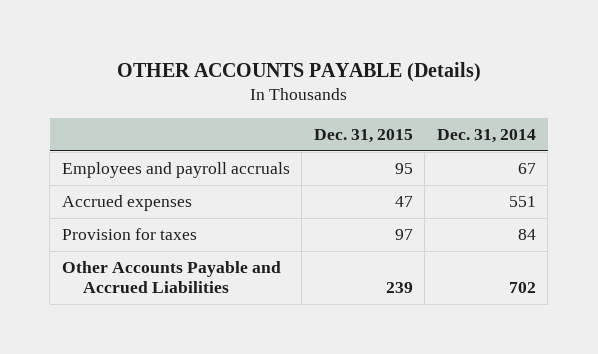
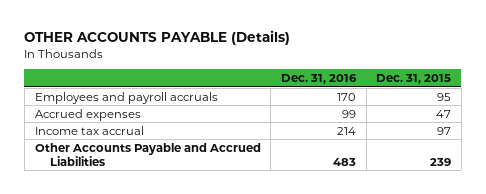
- | Dec. 31, 2015 | Dec. 31, 2014
+ | Dec. 31, 2016 | Dec. 31, 2015
- Provision for taxes | 97 | 84
+ Income tax accrual | 214 | 97

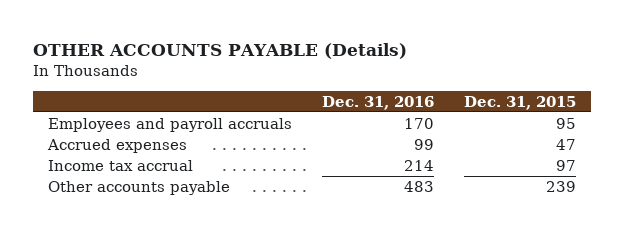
- Other Accounts Payable and Accrued Liabilities | 483 | 239
+ Other accounts payable | 483 | 239

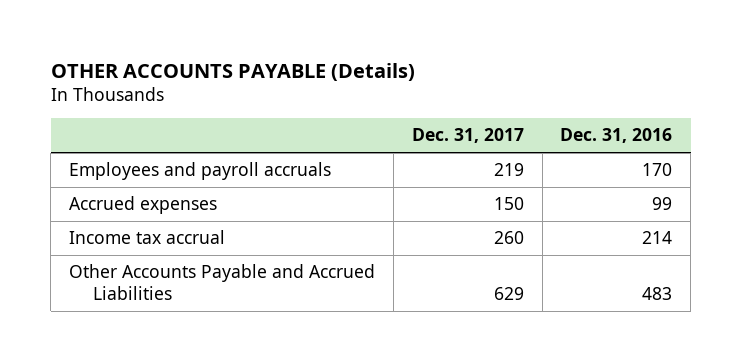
- | Dec. 31, 2016 | Dec. 31, 2015
+ | Dec. 31, 2017 | Dec. 31, 2016
- Other accounts payable | 483 | 239
+ Other Accounts Payable and Accrued Liabilities | 629 | 483

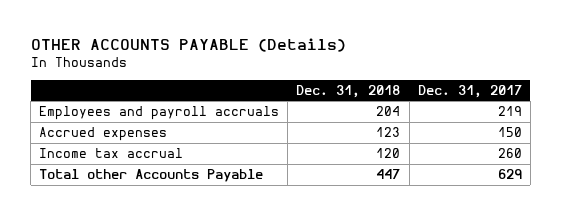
- | Dec. 31, 2017 | Dec. 31, 2016
+ | Dec. 31, 2018 | Dec. 31, 2017
- Other Accounts Payable and Accrued Liabilities | 629 | 483
+ Total other Accounts Payable | 447 | 629

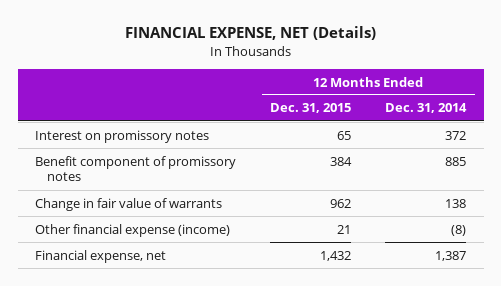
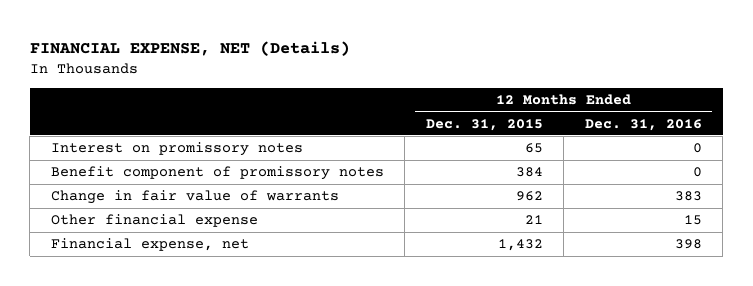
- | 12 Months Ended Dec. 31, 2015 | 12 Months Ended Dec. 31, 2014
+ | 12 Months Ended Dec. 31, 2015 | 12 Months Ended Dec. 31, 2016
- Other financial expense (income) | 21 | (8)
+ Other financial expense | 21 | 15

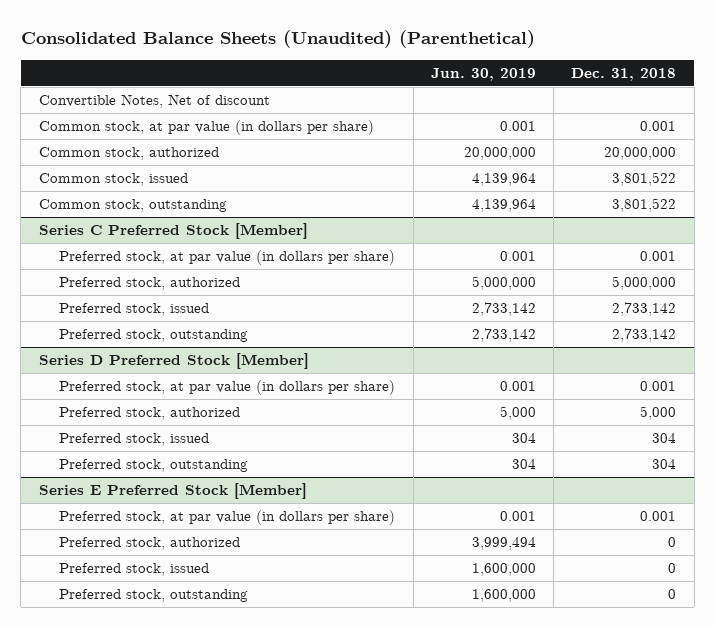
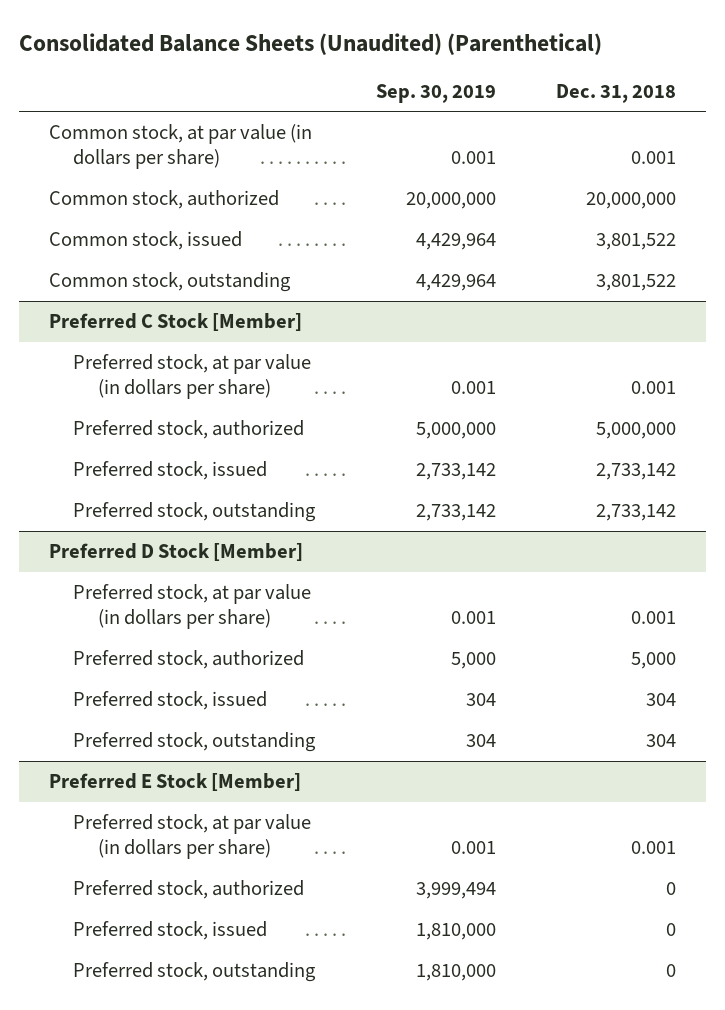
- | Jun. 30, 2019 | Dec. 31, 2018
+ | Sep. 30, 2019 | Dec. 31, 2018
- Convertible Notes, Net of discount
- Series C Preferred Stock [Member]
+ Preferred C Stock [Member]
- Series D Preferred Stock [Member]
+ Preferred D Stock [Member]
- Series E Preferred Stock [Member]
+ Preferred E Stock [Member]

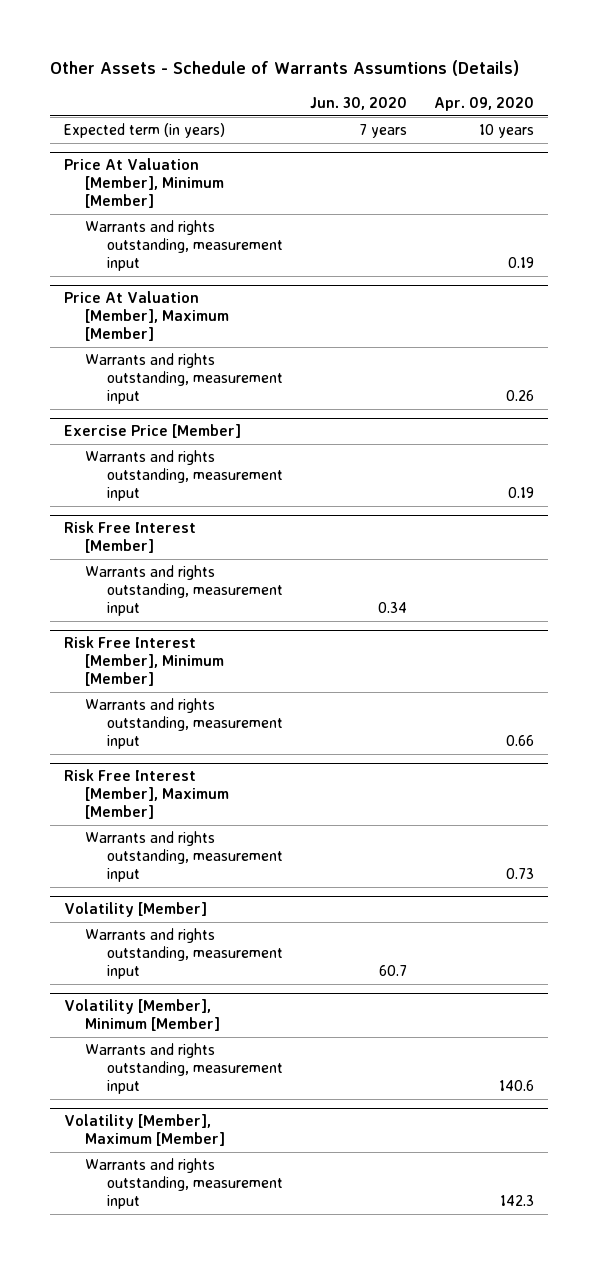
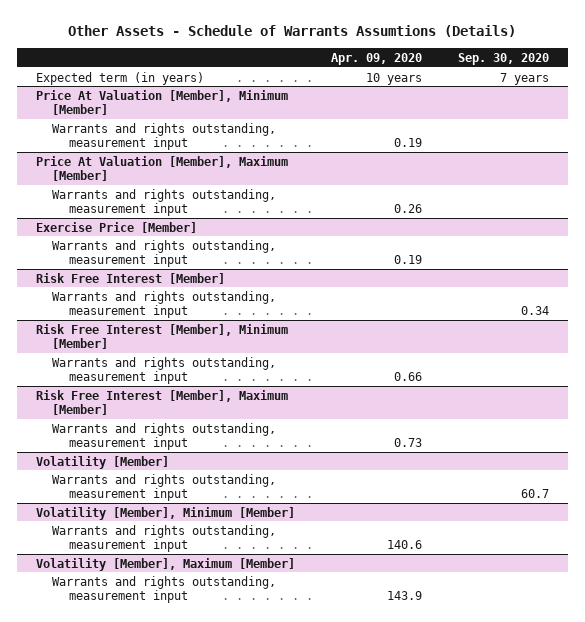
- | Jun. 30, 2020 | Apr. 09, 2020
+ | Apr. 09, 2020 | Sep. 30, 2020
@ Volatility [Member], Maximum [Member]
- Warrants and rights outstanding, measurement input | | 142.3
+ Warrants and rights outstanding, measurement input | 143.9 |

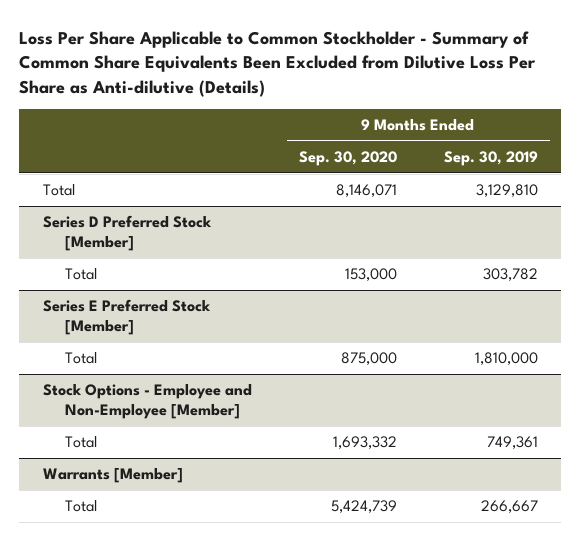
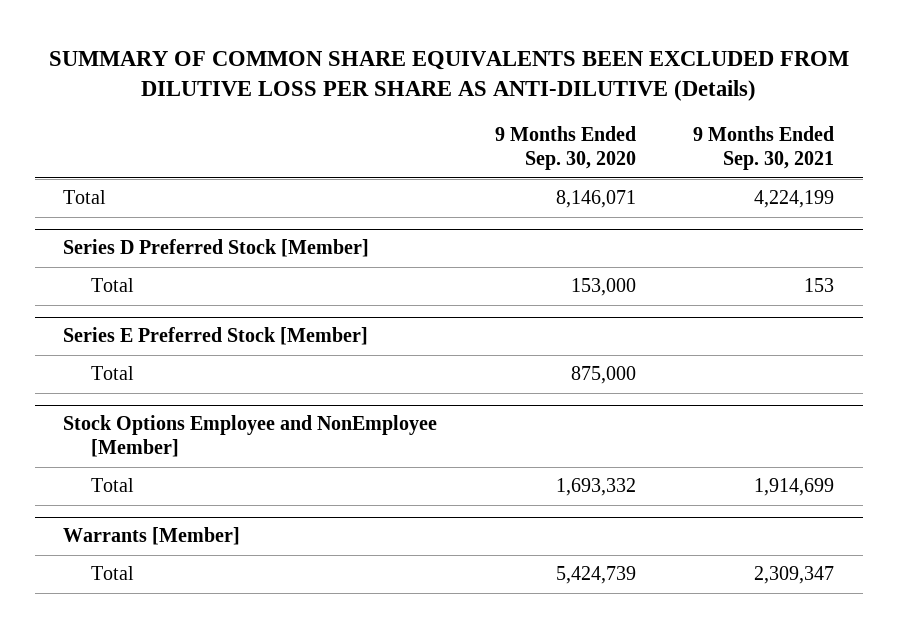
- Loss Per Share Applicable to Common Stockholder - Summary of Common Share Equivalents Been Excluded from Dilutive Loss Per Share as Anti-dilutive (Details)
+ SUMMARY OF COMMON SHARE EQUIVALENTS BEEN EXCLUDED FROM DILUTIVE LOSS PER SHARE AS ANTI-DILUTIVE (Details)
- | 9 Months Ended Sep. 30, 2020 | 9 Months Ended Sep. 30, 2019
+ | 9 Months Ended Sep. 30, 2020 | 9 Months Ended Sep. 30, 2021
- Stock Options - Employee and Non-Employee [Member]
+ Stock Options Employee and NonEmployee [Member]

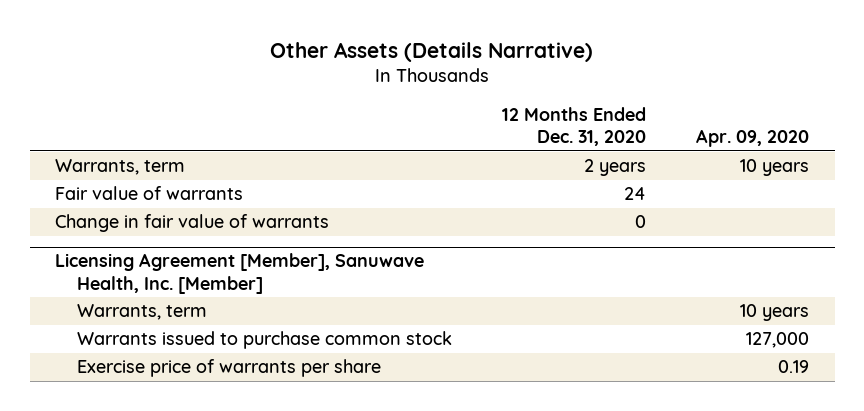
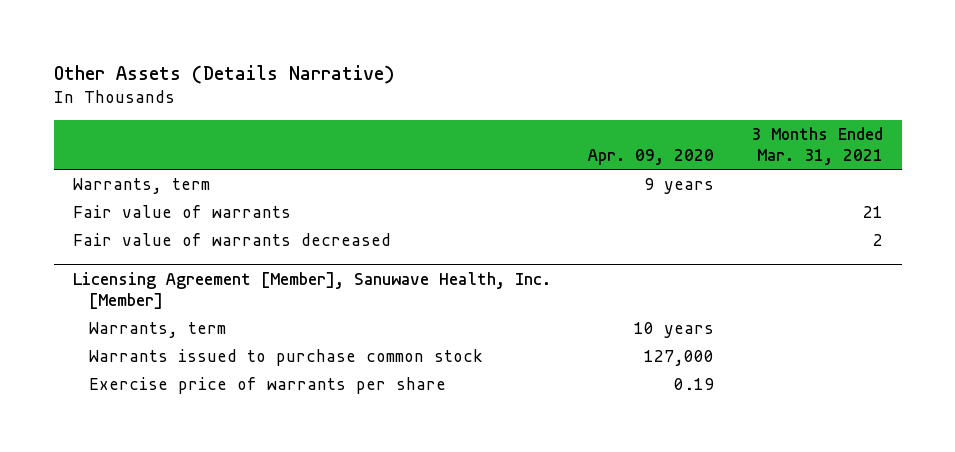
- | 12 Months Ended Dec. 31, 2020 | Apr. 09, 2020
+ | Apr. 09, 2020 | 3 Months Ended Mar. 31, 2021
- Warrants, term | 2 years | 10 years
+ Warrants, term | 9 years |
- Change in fair value of warrants | 0 |
+ Fair value of warrants decreased | | 2

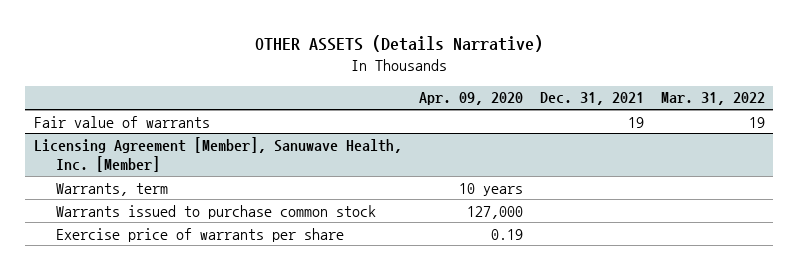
- Other Assets (Details Narrative)
+ OTHER ASSETS (Details Narrative)
- | Apr. 09, 2020 | 3 Months Ended Mar. 31, 2021
+ | Apr. 09, 2020 | Dec. 31, 2021 | Mar. 31, 2022
- Warrants, term | 9 years |
- Fair value of warrants decreased | | 2

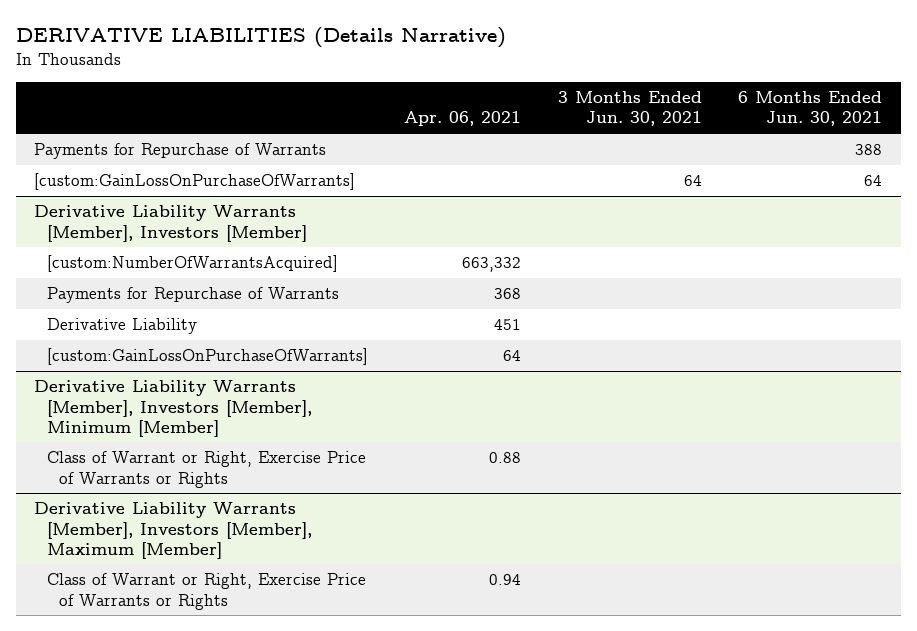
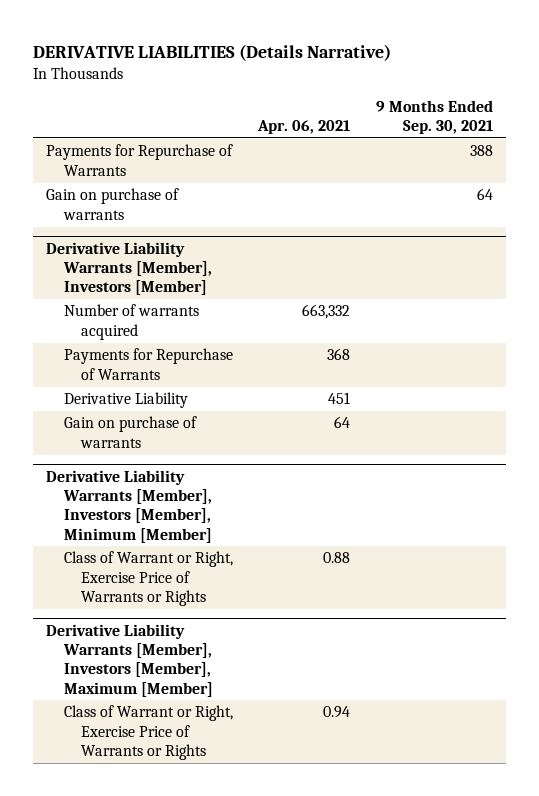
- | Apr. 06, 2021 | 3 Months Ended Jun. 30, 2021 | 6 Months Ended Jun. 30, 2021
+ | Apr. 06, 2021 | 9 Months Ended Sep. 30, 2021
- [custom:GainLossOnPurchaseOfWarrants] | | 64 | 64
+ Gain on purchase of warrants | | 64
@ Derivative Liability Warrants [Member], Investors [Member]
- [custom:NumberOfWarrantsAcquired] | 663,332 | |
+ Number of warrants acquired | 663,332 |
- [custom:GainLossOnPurchaseOfWarrants] | 64 | |
+ Gain on purchase of warrants | 64 |

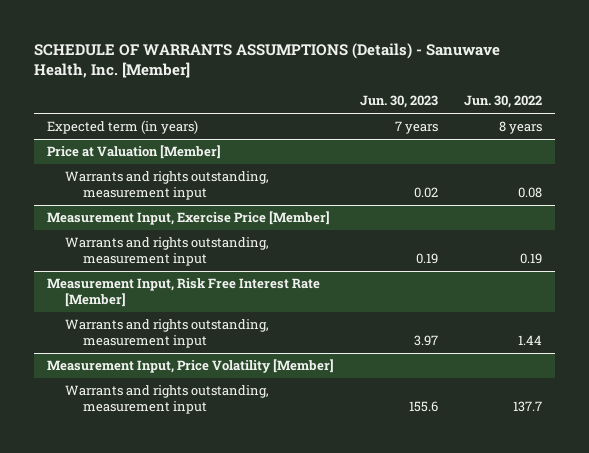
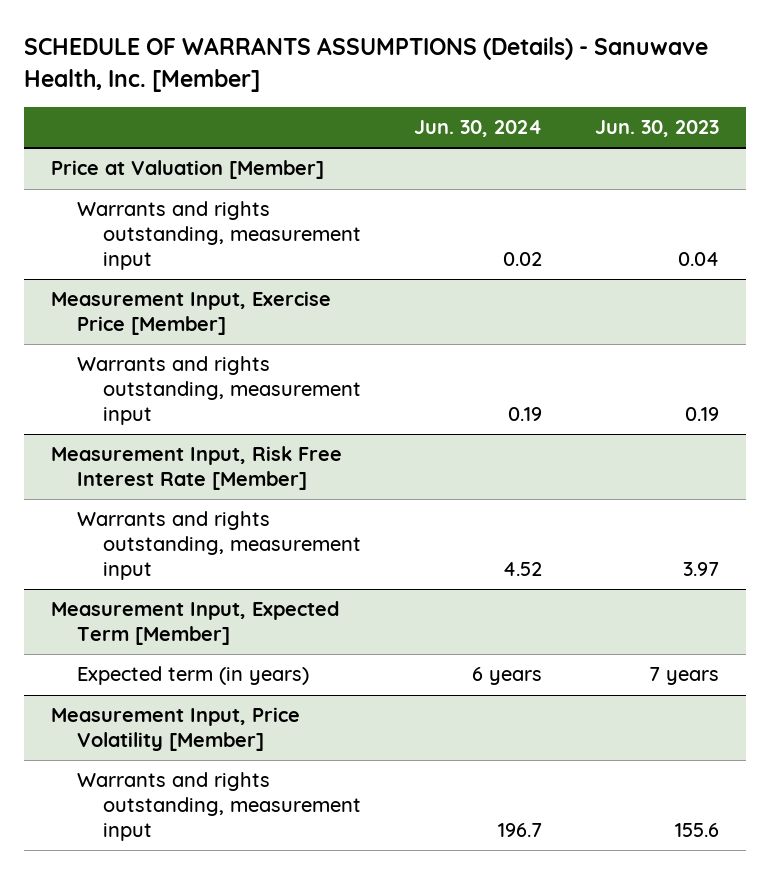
- | Jun. 30, 2023 | Jun. 30, 2022
+ | Jun. 30, 2024 | Jun. 30, 2023
- Expected term (in years) | 7 years | 8 years
@ Price at Valuation [Member]
- Warrants and rights outstanding, measurement input | 0.02 | 0.08
+ Warrants and rights outstanding, measurement input | 0.02 | 0.04
+ Measurement Input, Expected Term [Member]
+ Expected term (in years) | 6 years | 7 years

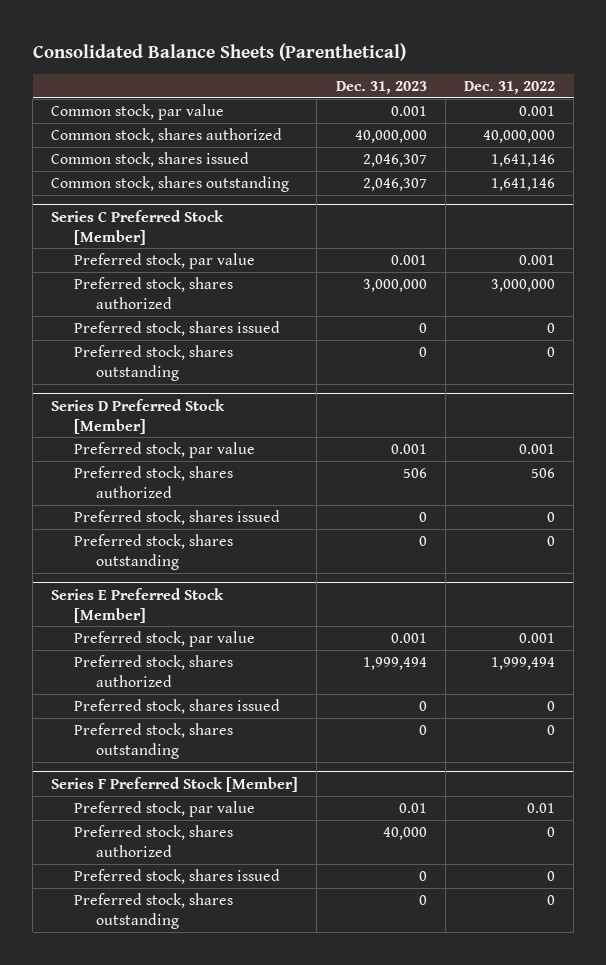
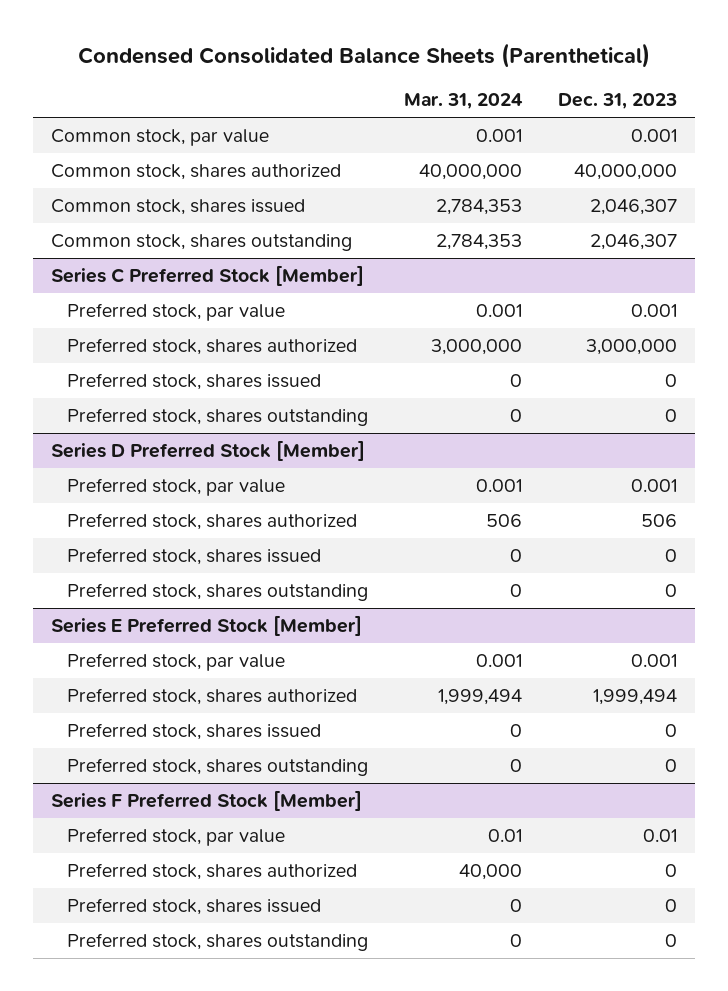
- Consolidated Balance Sheets (Parenthetical)
+ Condensed Consolidated Balance Sheets (Parenthetical)
- | Dec. 31, 2023 | Dec. 31, 2022
+ | Mar. 31, 2024 | Dec. 31, 2023
@ Series F Preferred Stock [Member]
- Preferred stock, shares authorized | 40,000 | 0
+ Preferred stock, shares authorized | 40,000 | 0

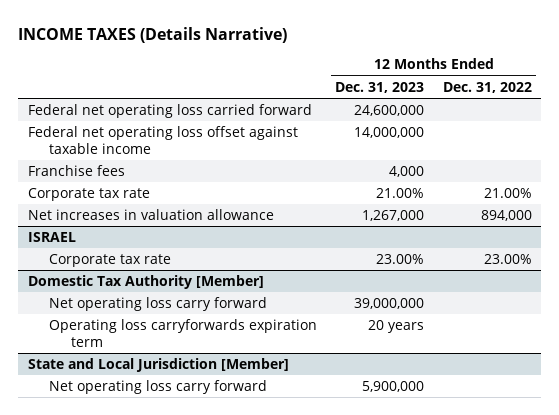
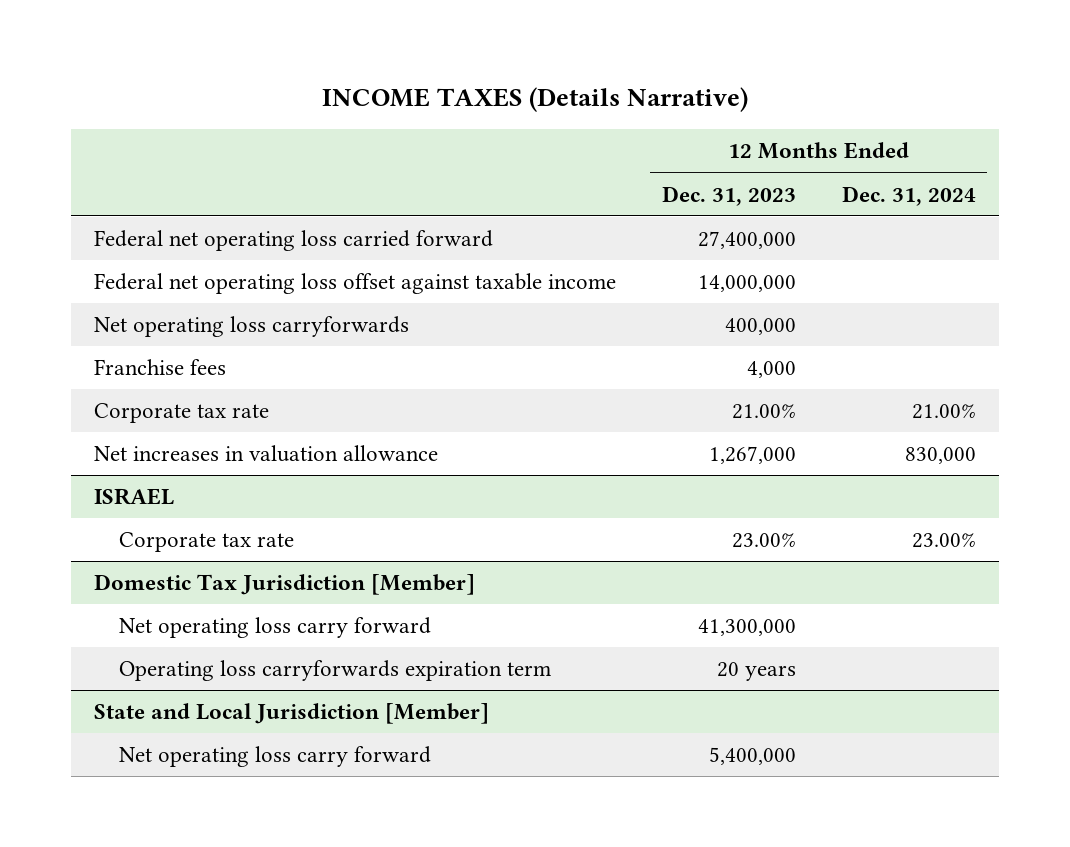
- | 12 Months Ended Dec. 31, 2023 | 12 Months Ended Dec. 31, 2022
+ | 12 Months Ended Dec. 31, 2023 | 12 Months Ended Dec. 31, 2024
- Federal net operating loss carried forward | 24,600,000 |
+ Federal net operating loss carried forward | 27,400,000 |
+ Net operating loss carryforwards | 400,000 |
- Domestic Tax Authority [Member]
- Net operating loss carry forward | 39,000,000 |
+ Domestic Tax Jurisdiction [Member]
+ Net operating loss carry forward | 41,300,000 |
@ State and Local Jurisdiction [Member]
- Net operating loss carry forward | 5,900,000 |
+ Net operating loss carry forward | 5,400,000 |

